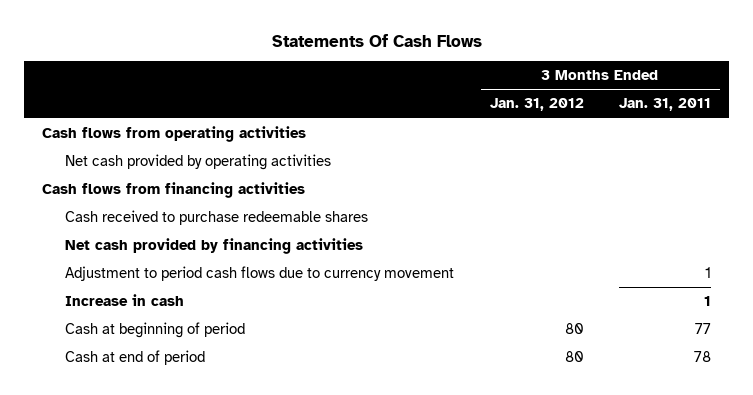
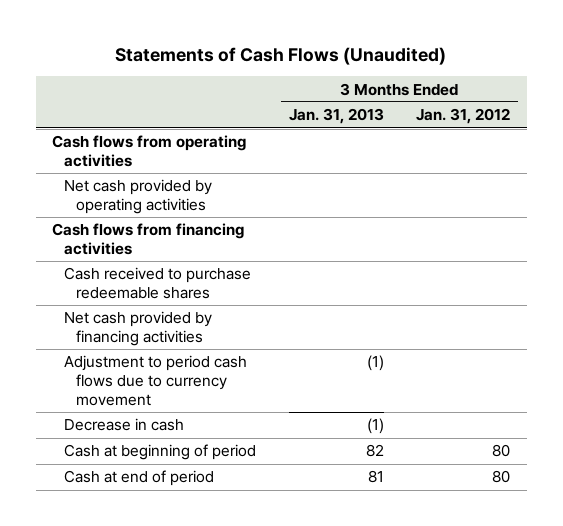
- Statements Of Cash Flows
+ Statements of Cash Flows (Unaudited)
- | 3 Months Ended Jan. 31, 2012 | 3 Months Ended Jan. 31, 2011
+ | 3 Months Ended Jan. 31, 2013 | 3 Months Ended Jan. 31, 2012
- Increase in cash | | 1
+ Decrease in cash | (1) |

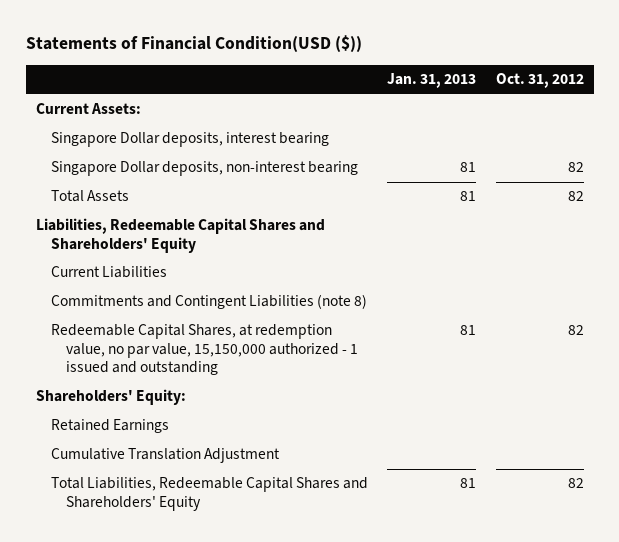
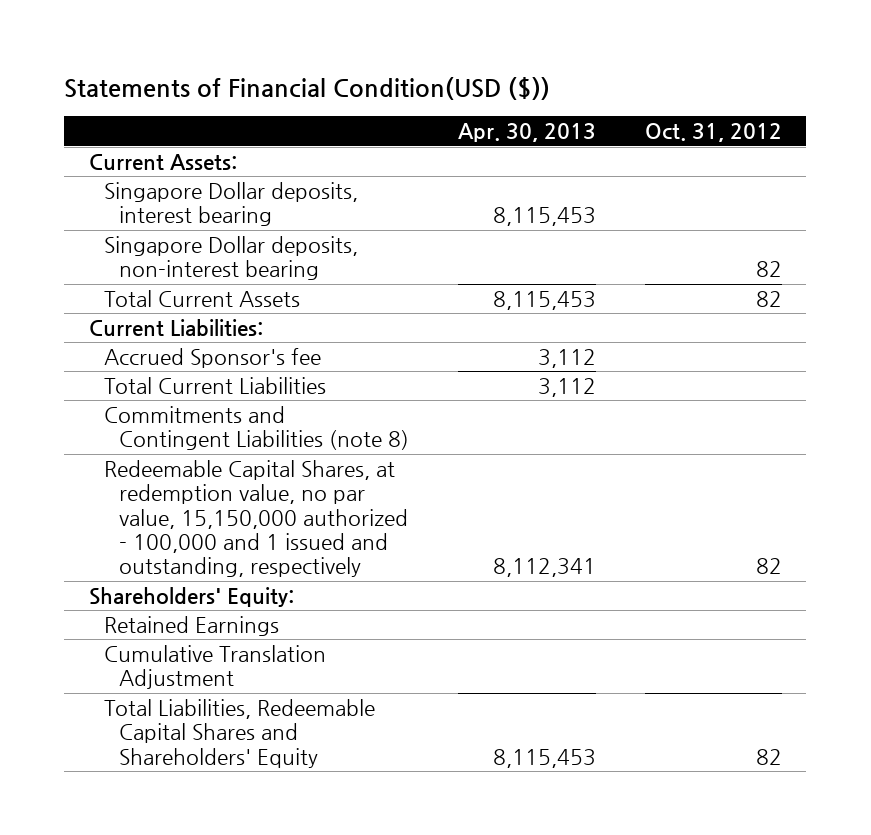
- | Jan. 31, 2013 | Oct. 31, 2012
+ | Apr. 30, 2013 | Oct. 31, 2012
- Total Assets | 81 | 82
- Liabilities, Redeemable Capital Shares and Shareholders' Equity
- Current Liabilities
+ Total Current Assets | 8,115,453 | 82
+ Current Liabilities:
+ Accrued Sponsor's fee | 3,112 |
+ Total Current Liabilities | 3,112 |
- Redeemable Capital Shares, at redemption value, no par value, 15,150,000 authorized - 1 issued and outstanding | 81 | 82
+ Redeemable Capital Shares, at redemption value, no par value, 15,150,000 authorized - 100,000 and 1 issued and outstanding, respectively | 8,112,341 | 82

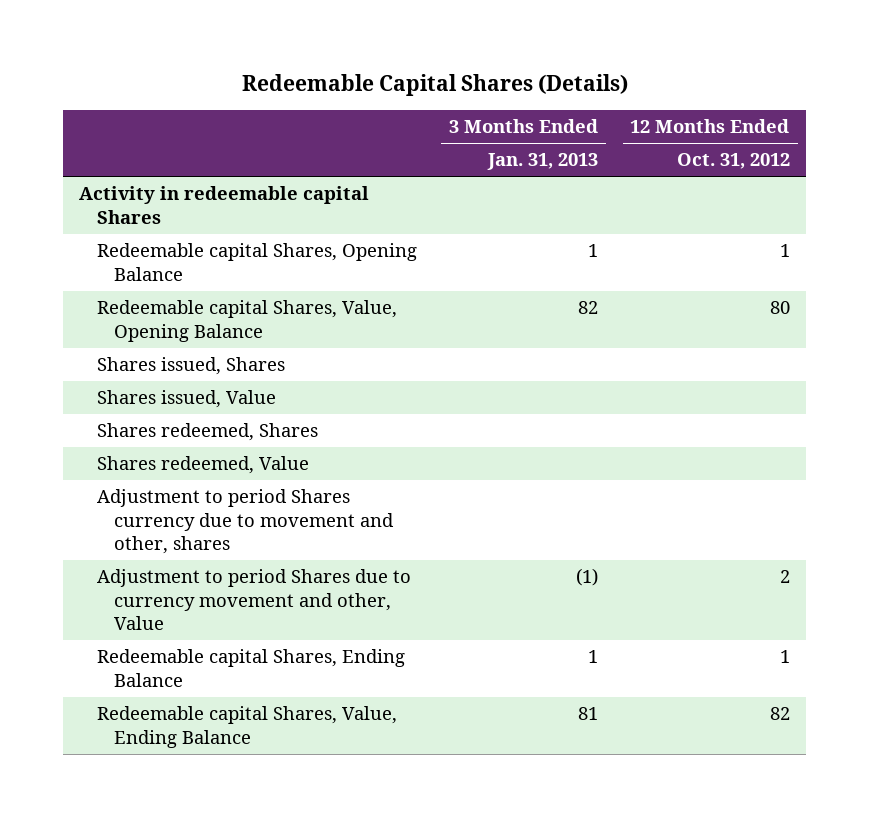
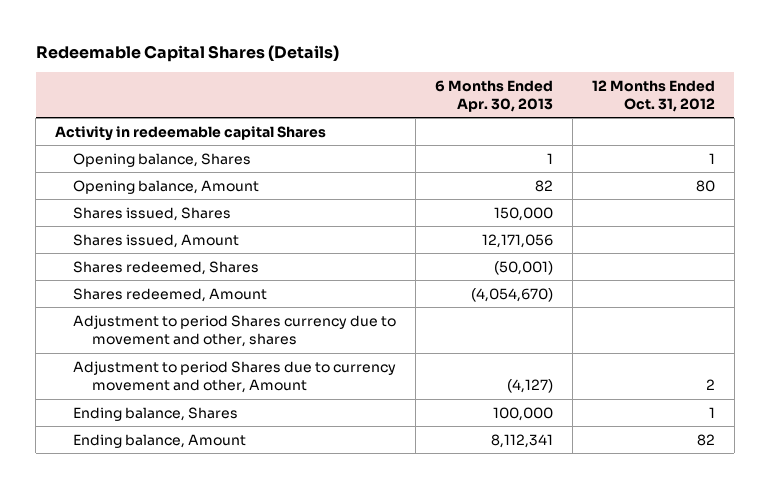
- | 3 Months Ended Jan. 31, 2013 | 12 Months Ended Oct. 31, 2012
+ | 6 Months Ended Apr. 30, 2013 | 12 Months Ended Oct. 31, 2012
- Redeemable capital Shares, Opening Balance | 1 | 1
- Redeemable capital Shares, Value, Opening Balance | 82 | 80
+ Opening balance, Shares | 1 | 1
+ Opening balance, Amount | 82 | 80
- Shares issued, Value
+ Shares issued, Amount | 12,171,056 |
- Shares redeemed, Value
+ Shares redeemed, Amount | (4,054,670) |
- Adjustment to period Shares due to currency movement and other, Value | (1) | 2
- Redeemable capital Shares, Ending Balance | 1 | 1
- Redeemable capital Shares, Value, Ending Balance | 81 | 82
+ Adjustment to period Shares due to currency movement and other, Amount | (4,127) | 2
+ Ending balance, Shares | 100,000 | 1
+ Ending balance, Amount | 8,112,341 | 82

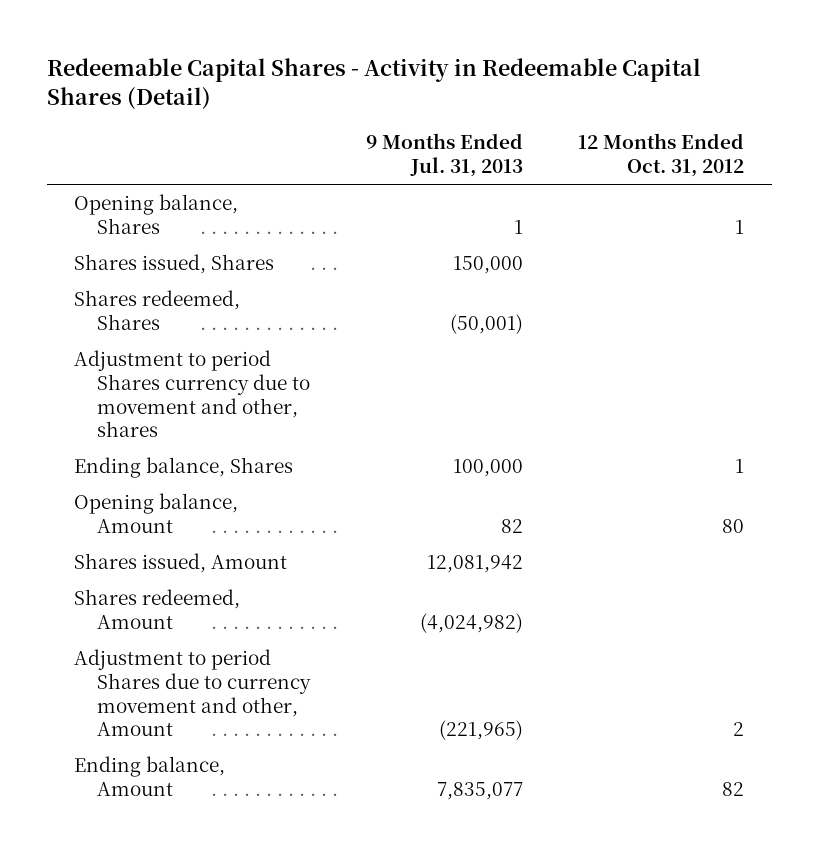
- Redeemable Capital Shares (Details)
+ Redeemable Capital Shares - Activity in Redeemable Capital Shares (Detail)
- | 6 Months Ended Apr. 30, 2013 | 12 Months Ended Oct. 31, 2012
+ | 9 Months Ended Jul. 31, 2013 | 12 Months Ended Oct. 31, 2012
- Activity in redeemable capital Shares
moved down: Opening balance, Amount | 82 | 80
moved down: Shares issued, Amount | 12,081,942 |
moved down: Shares redeemed, Amount | (4,024,982) |
moved down: Adjustment to period Shares due to currency movement and other, Amount | (221,965) | 2

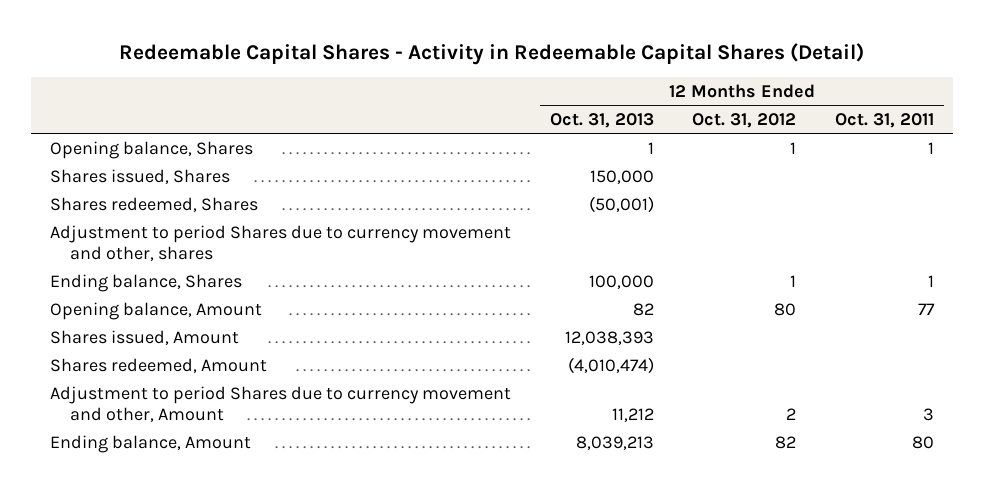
- | 9 Months Ended Jul. 31, 2013 | 12 Months Ended Oct. 31, 2012
+ | 12 Months Ended Oct. 31, 2013 | 12 Months Ended Oct. 31, 2012 | 12 Months Ended Oct. 31, 2011
- Adjustment to period Shares currency due to movement and other, shares
+ Adjustment to period Shares due to currency movement and other, shares

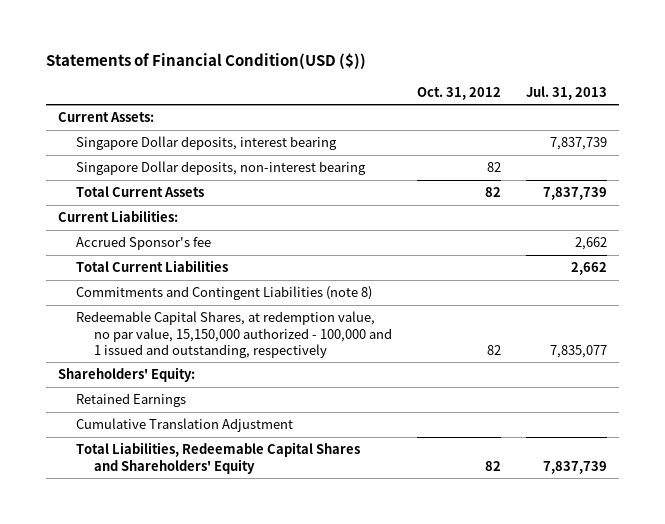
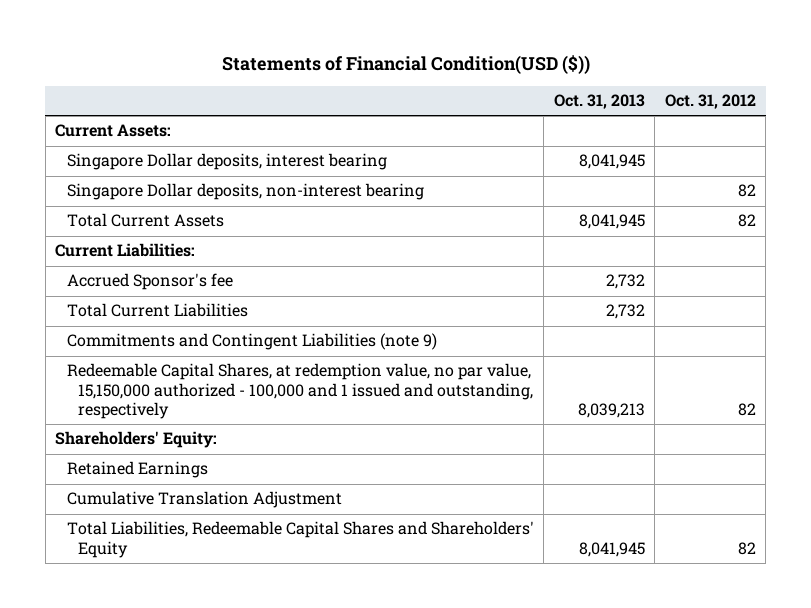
- | Oct. 31, 2012 | Jul. 31, 2013
+ | Oct. 31, 2013 | Oct. 31, 2012
- Commitments and Contingent Liabilities (note 8)
+ Commitments and Contingent Liabilities (note 9)

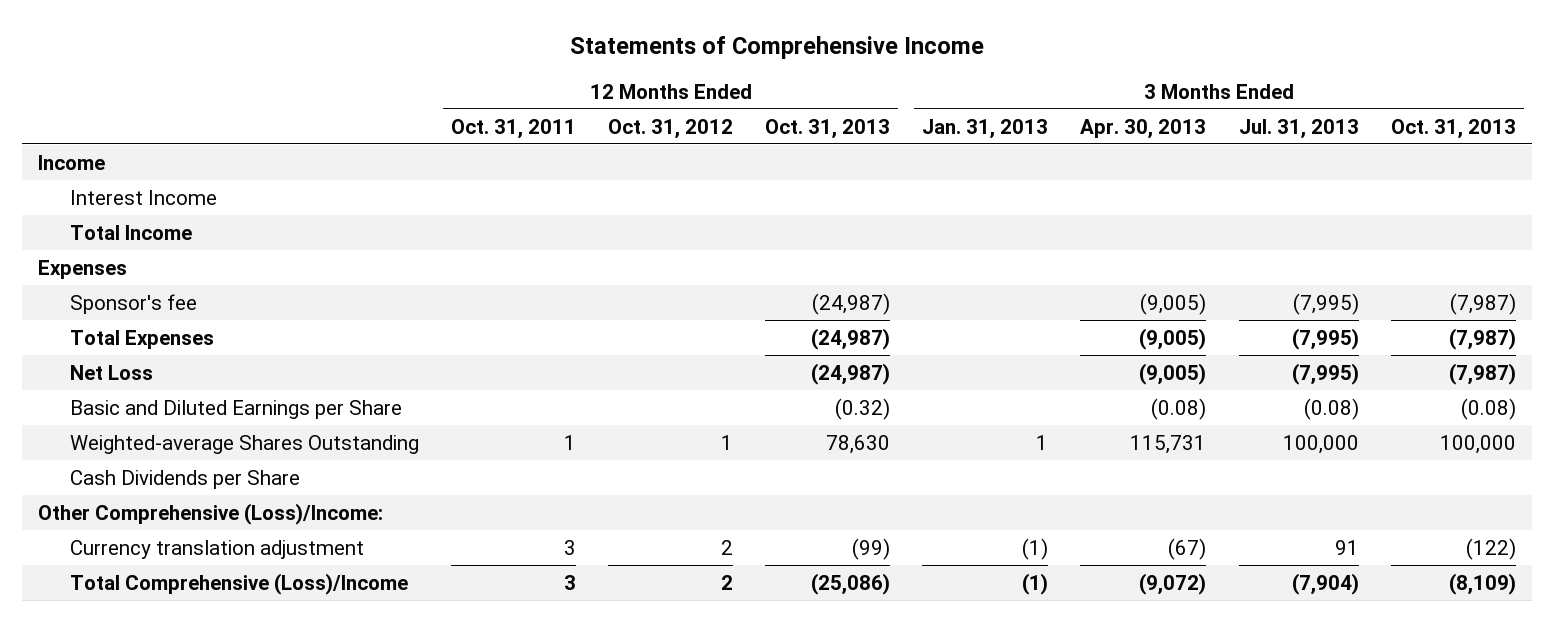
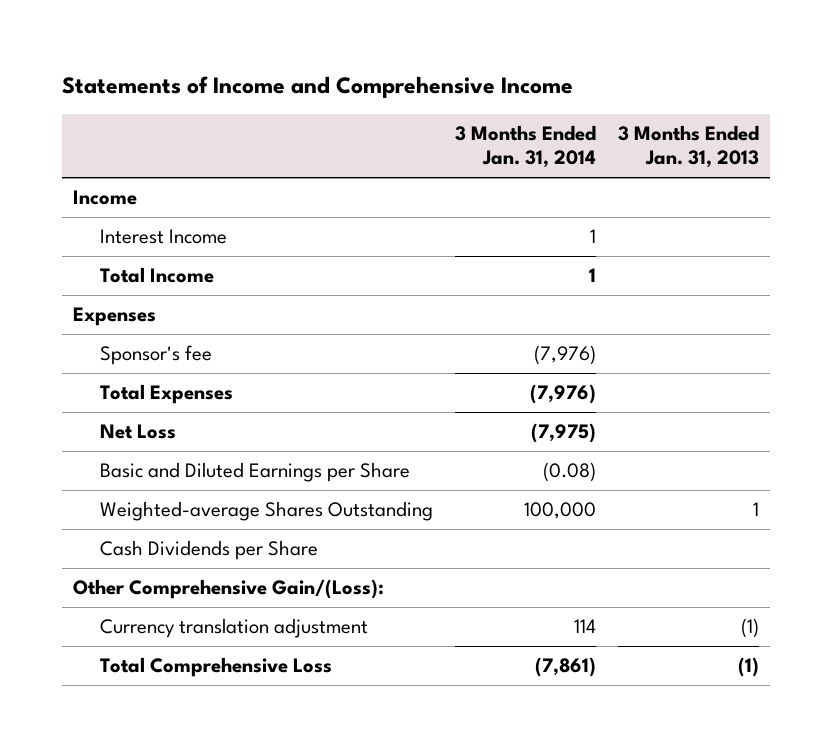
- Statements of Comprehensive Income
+ Statements of Income and Comprehensive Income
- | 12 Months Ended Oct. 31, 2011 | 12 Months Ended Oct. 31, 2012 | 12 Months Ended Oct. 31, 2013 | 3 Months Ended Jan. 31, 2013 | 3 Months Ended Apr. 30, 2013 | 3 Months Ended Jul. 31, 2013 | 3 Months Ended Oct. 31, 2013
+ | 3 Months Ended Jan. 31, 2014 | 3 Months Ended Jan. 31, 2013
- Other Comprehensive (Loss)/Income:
+ Other Comprehensive Gain/(Loss):
- Total Comprehensive (Loss)/Income | 3 | 2 | (25,086) | (1) | (9,072) | (7,904) | (8,109)
+ Total Comprehensive Loss | (7,861) | (1)

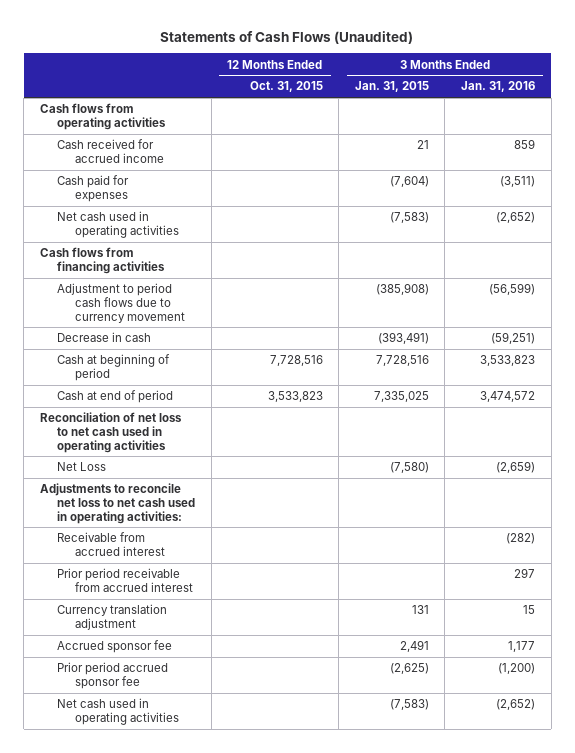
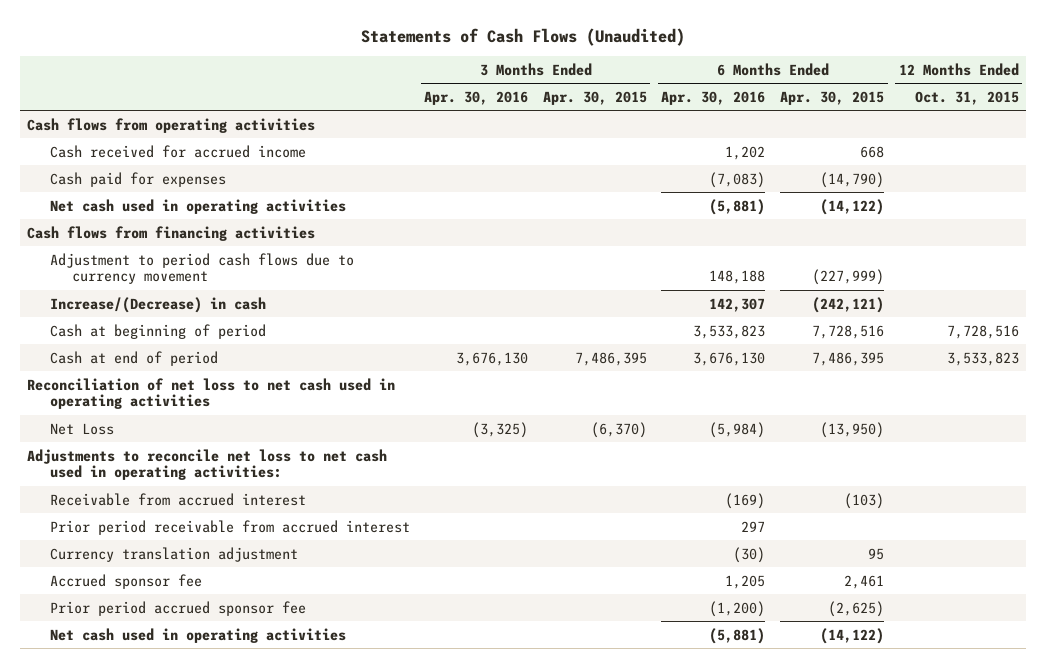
- | 12 Months Ended Oct. 31, 2015 | 3 Months Ended Jan. 31, 2015 | 3 Months Ended Jan. 31, 2016
+ | 3 Months Ended Apr. 30, 2016 | 3 Months Ended Apr. 30, 2015 | 6 Months Ended Apr. 30, 2016 | 6 Months Ended Apr. 30, 2015 | 12 Months Ended Oct. 31, 2015
- Decrease in cash | | (393,491) | (59,251)
+ Increase/(Decrease) in cash | | | 142,307 | (242,121) |

